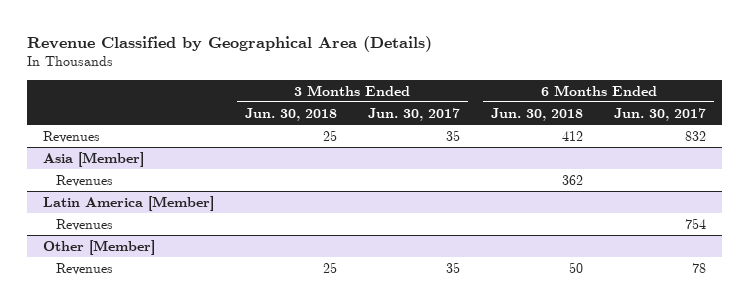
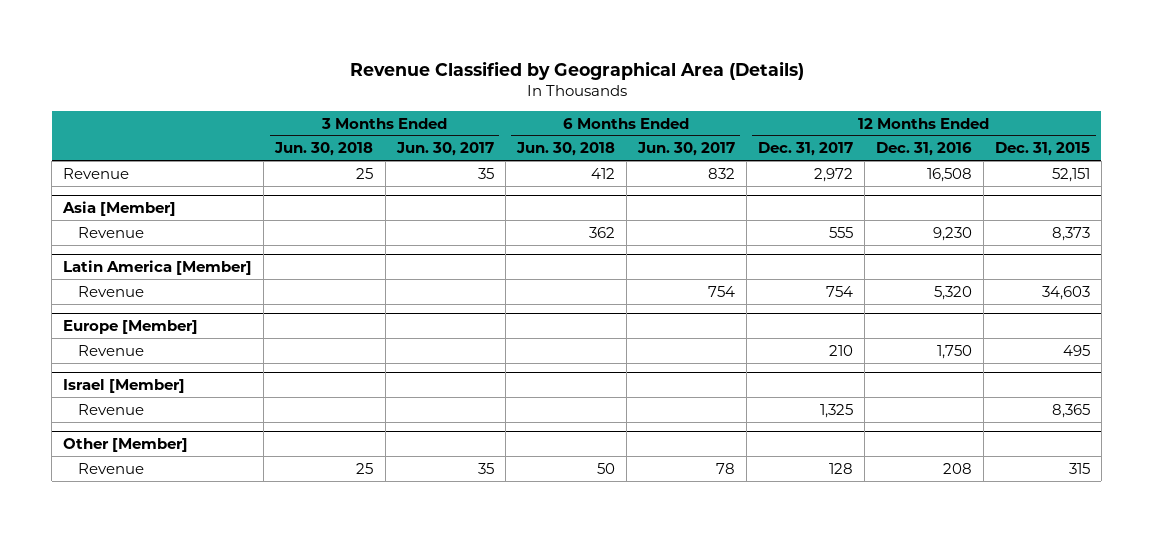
- | 3 Months Ended Jun. 30, 2018 | 3 Months Ended Jun. 30, 2017 | 6 Months Ended Jun. 30, 2018 | 6 Months Ended Jun. 30, 2017
+ | 3 Months Ended Jun. 30, 2018 | 3 Months Ended Jun. 30, 2017 | 6 Months Ended Jun. 30, 2018 | 6 Months Ended Jun. 30, 2017 | 12 Months Ended Dec. 31, 2017 | 12 Months Ended Dec. 31, 2016 | 12 Months Ended Dec. 31, 2015
- Revenues | 25 | 35 | 412 | 832
+ Revenue | 25 | 35 | 412 | 832 | 2,972 | 16,508 | 52,151
@ Asia [Member]
- Revenues | | | 362 |
+ Revenue | | | 362 | | 555 | 9,230 | 8,373
@ Latin America [Member]
- Revenues | | | | 754
+ Revenue | | | | 754 | 754 | 5,320 | 34,603
+ Europe [Member]
+ Revenue | | | | | 210 | 1,750 | 495
+ Israel [Member]
+ Revenue | | | | | 1,325 | | 8,365
@ Other [Member]
- Revenues | 25 | 35 | 50 | 78
+ Revenue | 25 | 35 | 50 | 78 | 128 | 208 | 315

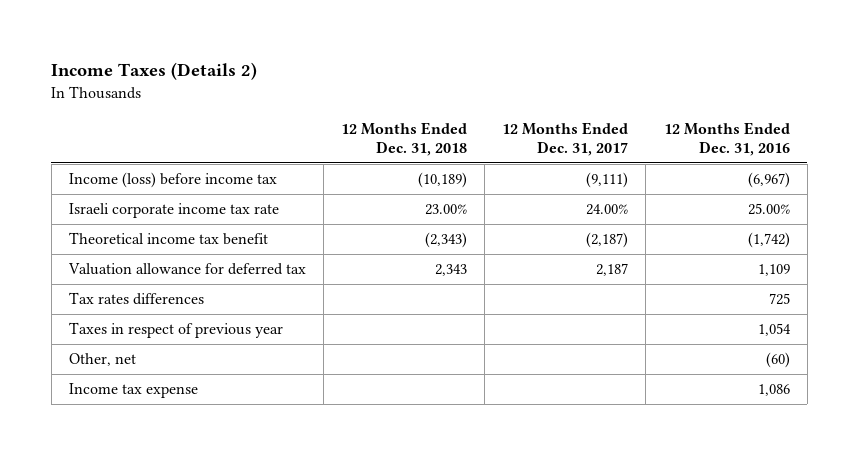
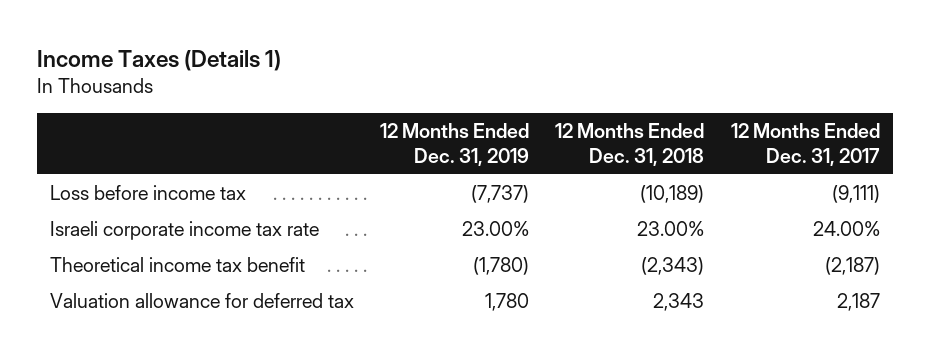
- Income Taxes (Details 2)
+ Income Taxes (Details 1)
- | 12 Months Ended Dec. 31, 2018 | 12 Months Ended Dec. 31, 2017 | 12 Months Ended Dec. 31, 2016
+ | 12 Months Ended Dec. 31, 2019 | 12 Months Ended Dec. 31, 2018 | 12 Months Ended Dec. 31, 2017
- Income (loss) before income tax | (10,189) | (9,111) | (6,967)
+ Loss before income tax | (7,737) | (10,189) | (9,111)
- Tax rates differences | | | 725
- Taxes in respect of previous year | | | 1,054
- Other, net | | | (60)
- Income tax expense | | | 1,086

